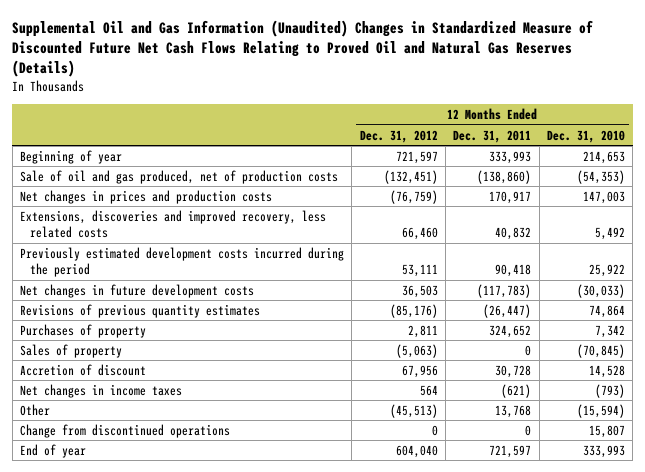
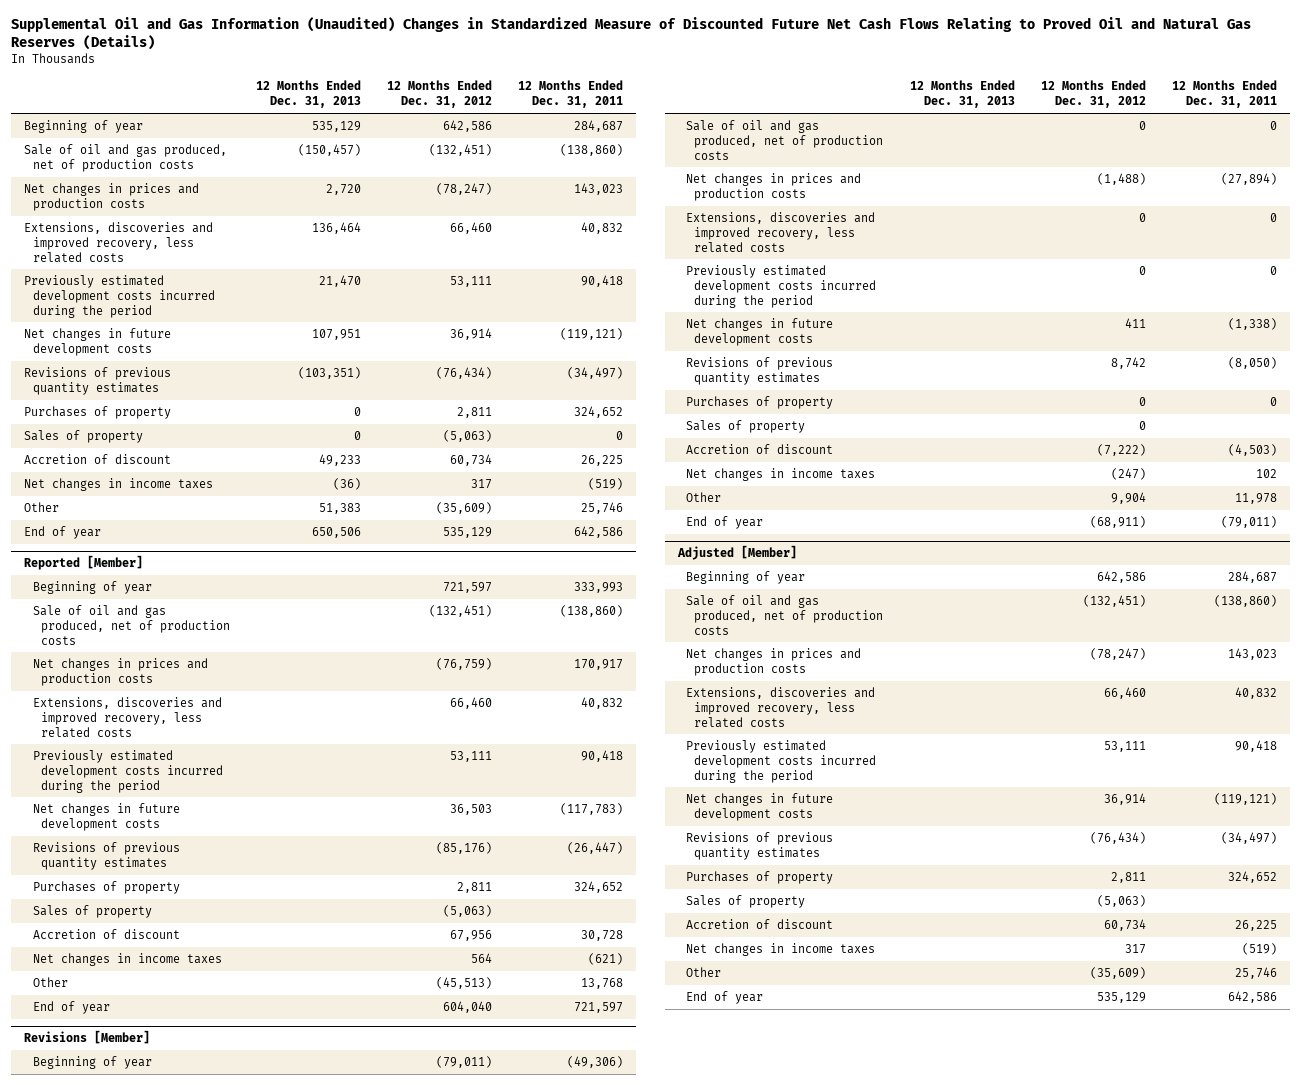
- | 12 Months Ended Dec. 31, 2012 | 12 Months Ended Dec. 31, 2011 | 12 Months Ended Dec. 31, 2010
+ | 12 Months Ended Dec. 31, 2013 | 12 Months Ended Dec. 31, 2012 | 12 Months Ended Dec. 31, 2011
+ Beginning of year | 535,129 | 642,586 | 284,687
+ Sale of oil and gas produced, net of production costs | (150,457) | (132,451) | (138,860)
+ Net changes in prices and production costs | 2,720 | (78,247) | 143,023
+ Extensions, discoveries and improved recovery, less related costs | 136,464 | 66,460 | 40,832
+ Previously estimated development costs incurred during the period | 21,470 | 53,111 | 90,418
+ Net changes in future development costs | 107,951 | 36,914 | (119,121)
+ Revisions of previous quantity estimates | (103,351) | (76,434) | (34,497)
+ Purchases of property | 0 | 2,811 | 324,652
moved up: Sales of property | 0 | (5,063) | 0
+ Accretion of discount | 49,233 | 60,734 | 26,225
+ Net changes in income taxes | (36) | 317 | (519)
+ Other | 51,383 | (35,609) | 25,746
+ End of year | 650,506 | 535,129 | 642,586
+ Reported [Member]
+ Sales of property | | (5,063) |
- Change from discontinued operations | 0 | 0 | 15,807
+ Revisions [Member]
+ Beginning of year | | (79,011) | (49,306)
+ Sale of oil and gas produced, net of production costs | | 0 | 0
+ Net changes in prices and production costs | | (1,488) | (27,894)
+ Extensions, discoveries and improved recovery, less related costs | | 0 | 0
+ Previously estimated development costs incurred during the period | | 0 | 0
+ Net changes in future development costs | | 411 | (1,338)
+ Revisions of previous quantity estimates | | 8,742 | (8,050)
+ Purchases of property | | 0 | 0
+ Sales of property | | 0 |
+ Accretion of discount | | (7,222) | (4,503)
+ Net changes in income taxes | | (247) | 102
+ Other | | 9,904 | 11,978
+ End of year | | (68,911) | (79,011)
+ Adjusted [Member]
+ Beginning of year | | 642,586 | 284,687
+ Sale of oil and gas produced, net of production costs | | (132,451) | (138,860)
+ Net changes in prices and production costs | | (78,247) | 143,023
+ Extensions, discoveries and improved recovery, less related costs | | 66,460 | 40,832
+ Previously estimated development costs incurred during the period | | 53,111 | 90,418
+ Net changes in future development costs | | 36,914 | (119,121)
+ Revisions of previous quantity estimates | | (76,434) | (34,497)
+ Purchases of property | | 2,811 | 324,652
+ Sales of property | | (5,063) |
+ Accretion of discount | | 60,734 | 26,225
+ Net changes in income taxes | | 317 | (519)
+ Other | | (35,609) | 25,746
+ End of year | | 535,129 | 642,586

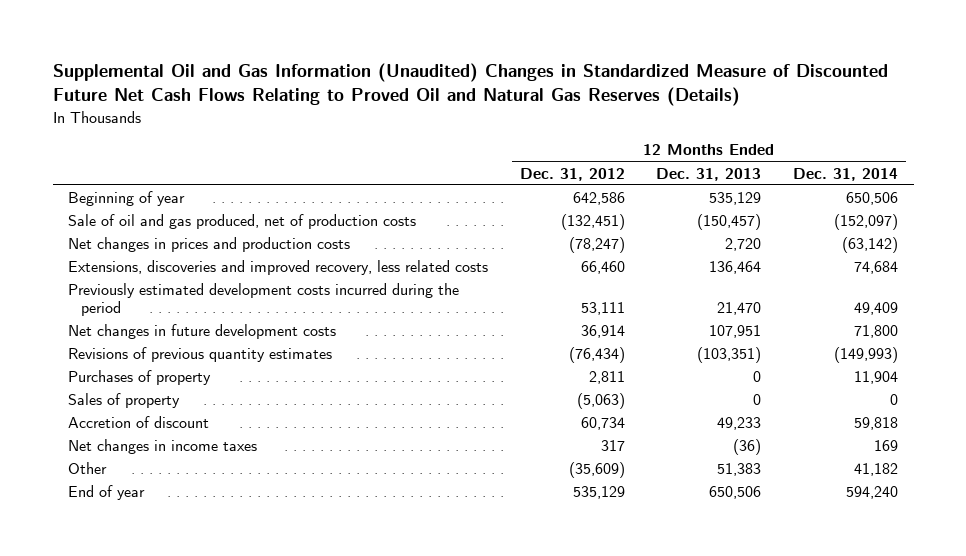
- | 12 Months Ended Dec. 31, 2013 | 12 Months Ended Dec. 31, 2012 | 12 Months Ended Dec. 31, 2011
+ | 12 Months Ended Dec. 31, 2012 | 12 Months Ended Dec. 31, 2013 | 12 Months Ended Dec. 31, 2014
- Reported [Member]
- Beginning of year | | 721,597 | 333,993
- Sale of oil and gas produced, net of production costs | | (132,451) | (138,860)
- Net changes in prices and production costs | | (76,759) | 170,917
- Extensions, discoveries and improved recovery, less related costs | | 66,460 | 40,832
- Previously estimated development costs incurred during the period | | 53,111 | 90,418
- Net changes in future development costs | | 36,503 | (117,783)
- Revisions of previous quantity estimates | | (85,176) | (26,447)
- Purchases of property | | 2,811 | 324,652
- Sales of property | | (5,063) |
- Accretion of discount | | 67,956 | 30,728
- Net changes in income taxes | | 564 | (621)
- Other | | (45,513) | 13,768
- End of year | | 604,040 | 721,597
- Revisions [Member]
- Beginning of year | | (79,011) | (49,306)
- Sale of oil and gas produced, net of production costs | | 0 | 0
- Net changes in prices and production costs | | (1,488) | (27,894)
- Extensions, discoveries and improved recovery, less related costs | | 0 | 0
- Previously estimated development costs incurred during the period | | 0 | 0
- Net changes in future development costs | | 411 | (1,338)
- Revisions of previous quantity estimates | | 8,742 | (8,050)
- Purchases of property | | 0 | 0
- Sales of property | | 0 |
- Accretion of discount | | (7,222) | (4,503)
- Net changes in income taxes | | (247) | 102
- Other | | 9,904 | 11,978
- End of year | | (68,911) | (79,011)
- Adjusted [Member]
- Beginning of year | | 642,586 | 284,687
- Sale of oil and gas produced, net of production costs | | (132,451) | (138,860)
- Net changes in prices and production costs | | (78,247) | 143,023
- Extensions, discoveries and improved recovery, less related costs | | 66,460 | 40,832
- Previously estimated development costs incurred during the period | | 53,111 | 90,418
- Net changes in future development costs | | 36,914 | (119,121)
- Revisions of previous quantity estimates | | (76,434) | (34,497)
- Purchases of property | | 2,811 | 324,652
- Sales of property | | (5,063) |
- Accretion of discount | | 60,734 | 26,225
- Net changes in income taxes | | 317 | (519)
- Other | | (35,609) | 25,746
- End of year | | 535,129 | 642,586

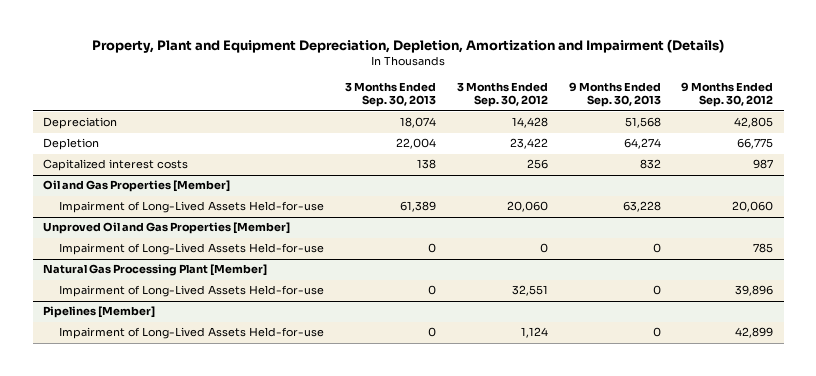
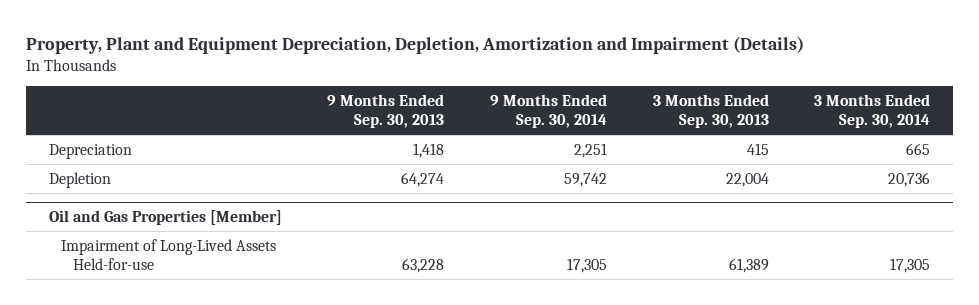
- | 3 Months Ended Sep. 30, 2013 | 3 Months Ended Sep. 30, 2012 | 9 Months Ended Sep. 30, 2013 | 9 Months Ended Sep. 30, 2012
+ | 9 Months Ended Sep. 30, 2013 | 9 Months Ended Sep. 30, 2014 | 3 Months Ended Sep. 30, 2013 | 3 Months Ended Sep. 30, 2014
- Depreciation | 18,074 | 14,428 | 51,568 | 42,805
+ Depreciation | 1,418 | 2,251 | 415 | 665
- Capitalized interest costs | 138 | 256 | 832 | 987
- Unproved Oil and Gas Properties [Member]
- Impairment of Long-Lived Assets Held-for-use | 0 | 0 | 0 | 785
- Natural Gas Processing Plant [Member]
- Impairment of Long-Lived Assets Held-for-use | 0 | 32,551 | 0 | 39,896
- Pipelines [Member]
- Impairment of Long-Lived Assets Held-for-use | 0 | 1,124 | 0 | 42,899

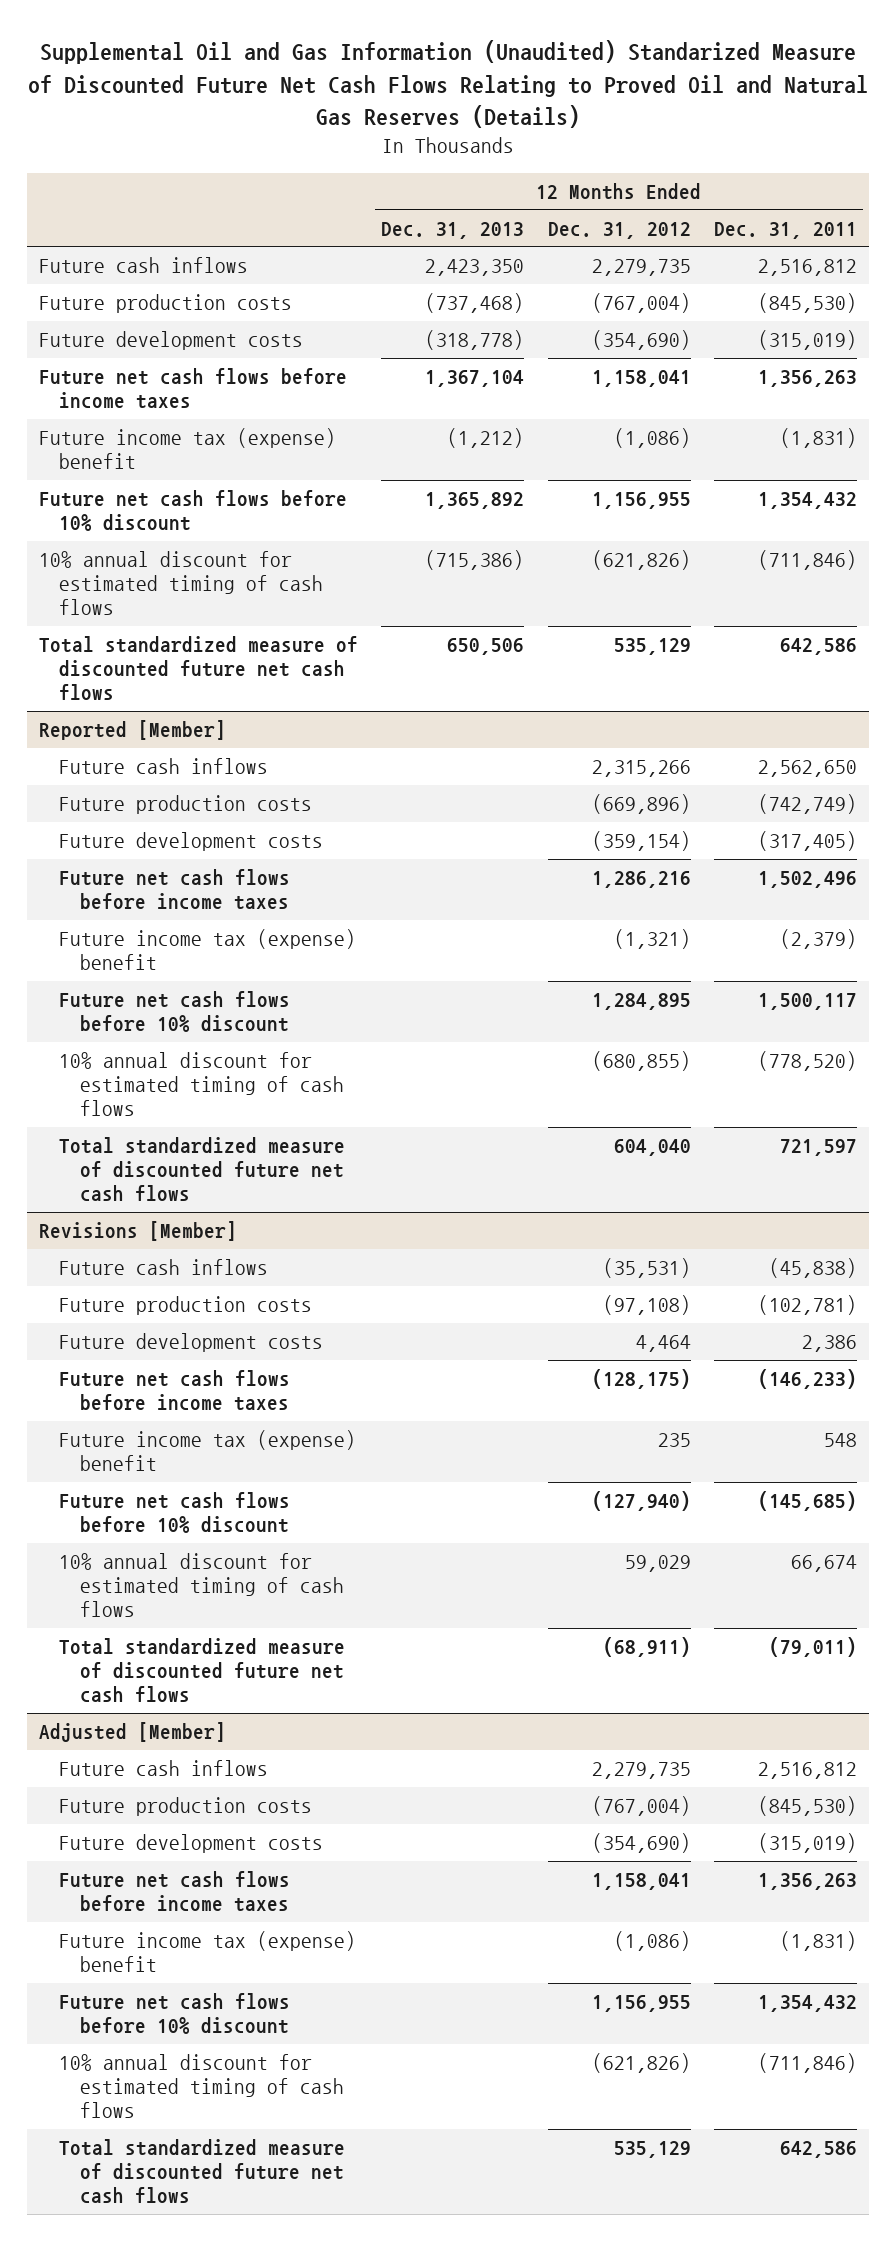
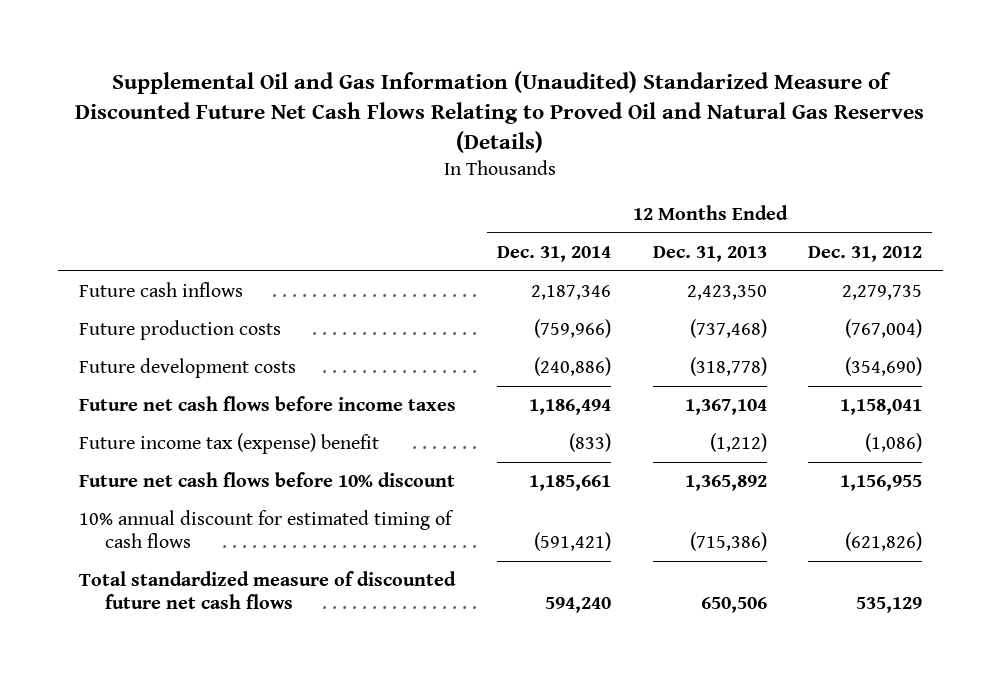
- | 12 Months Ended Dec. 31, 2013 | 12 Months Ended Dec. 31, 2012 | 12 Months Ended Dec. 31, 2011
+ | 12 Months Ended Dec. 31, 2014 | 12 Months Ended Dec. 31, 2013 | 12 Months Ended Dec. 31, 2012
- Reported [Member]
- Future cash inflows | | 2,315,266 | 2,562,650
- Future production costs | | (669,896) | (742,749)
- Future development costs | | (359,154) | (317,405)
- Future net cash flows before income taxes | | 1,286,216 | 1,502,496
- Future income tax (expense) benefit | | (1,321) | (2,379)
- Future net cash flows before 10% discount | | 1,284,895 | 1,500,117
- 10% annual discount for estimated timing of cash flows | | (680,855) | (778,520)
- Total standardized measure of discounted future net cash flows | | 604,040 | 721,597
- Revisions [Member]
- Future cash inflows | | (35,531) | (45,838)
- Future production costs | | (97,108) | (102,781)
- Future development costs | | 4,464 | 2,386
- Future net cash flows before income taxes | | (128,175) | (146,233)
- Future income tax (expense) benefit | | 235 | 548
- Future net cash flows before 10% discount | | (127,940) | (145,685)
- 10% annual discount for estimated timing of cash flows | | 59,029 | 66,674
- Total standardized measure of discounted future net cash flows | | (68,911) | (79,011)
- Adjusted [Member]
- Future cash inflows | | 2,279,735 | 2,516,812
- Future production costs | | (767,004) | (845,530)
- Future development costs | | (354,690) | (315,019)
- Future net cash flows before income taxes | | 1,158,041 | 1,356,263
- Future income tax (expense) benefit | | (1,086) | (1,831)
- Future net cash flows before 10% discount | | 1,156,955 | 1,354,432
- 10% annual discount for estimated timing of cash flows | | (621,826) | (711,846)
- Total standardized measure of discounted future net cash flows | | 535,129 | 642,586

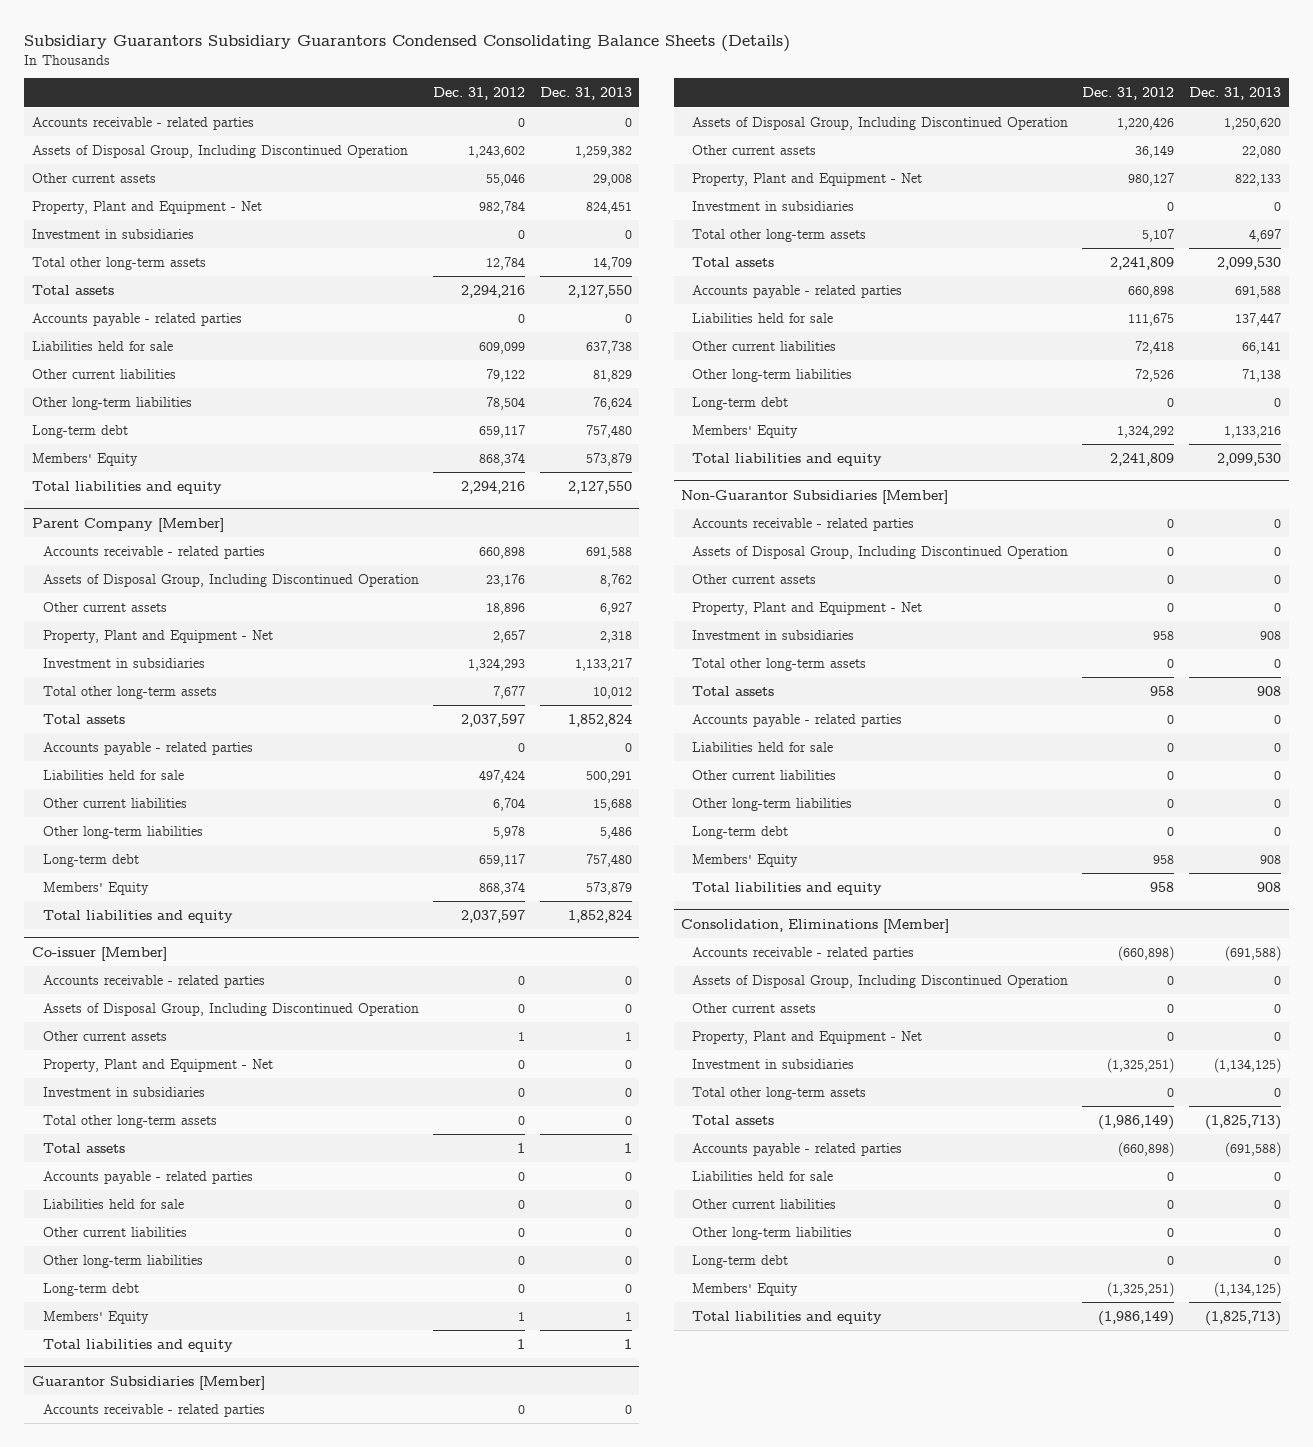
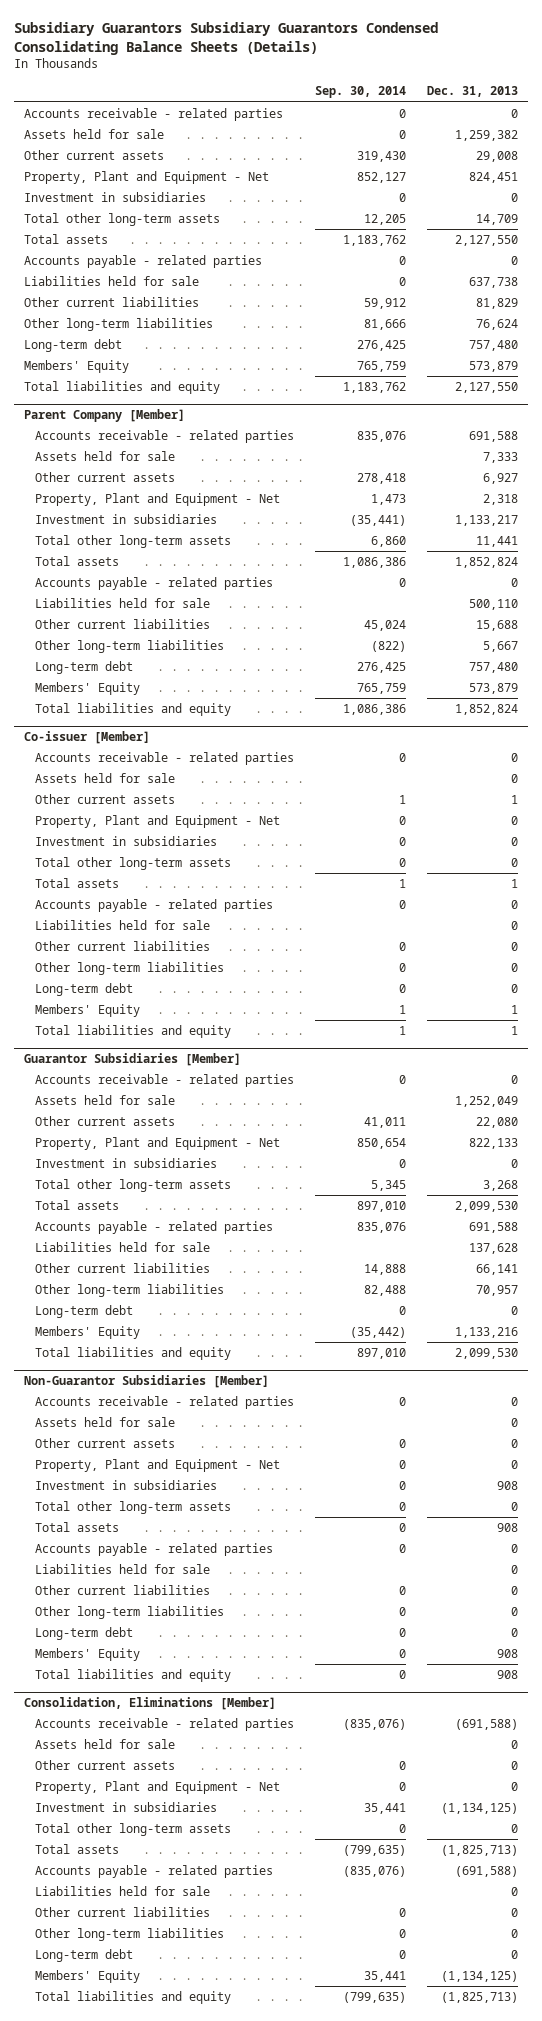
- | Dec. 31, 2012 | Dec. 31, 2013
+ | Sep. 30, 2014 | Dec. 31, 2013
- Assets of Disposal Group, Including Discontinued Operation | 1,243,602 | 1,259,382
+ Assets held for sale | 0 | 1,259,382
@ Parent Company [Member]
- Assets of Disposal Group, Including Discontinued Operation | 23,176 | 8,762
+ Assets held for sale | | 7,333
- Total other long-term assets | 7,677 | 10,012
+ Total other long-term assets | 6,860 | 11,441
- Liabilities held for sale | 497,424 | 500,291
+ Liabilities held for sale | | 500,110
- Other long-term liabilities | 5,978 | 5,486
+ Other long-term liabilities | (822) | 5,667
@ Co-issuer [Member]
- Assets of Disposal Group, Including Discontinued Operation | 0 | 0
+ Assets held for sale | | 0
@ Guarantor Subsidiaries [Member]
- Assets of Disposal Group, Including Discontinued Operation | 1,220,426 | 1,250,620
+ Assets held for sale | | 1,252,049
- Total other long-term assets | 5,107 | 4,697
+ Total other long-term assets | 5,345 | 3,268
- Liabilities held for sale | 111,675 | 137,447
+ Liabilities held for sale | | 137,628
- Other long-term liabilities | 72,526 | 71,138
+ Other long-term liabilities | 82,488 | 70,957
@ Non-Guarantor Subsidiaries [Member]
- Assets of Disposal Group, Including Discontinued Operation | 0 | 0
+ Assets held for sale | | 0
@ Consolidation, Eliminations [Member]
- Assets of Disposal Group, Including Discontinued Operation | 0 | 0
+ Assets held for sale | | 0

